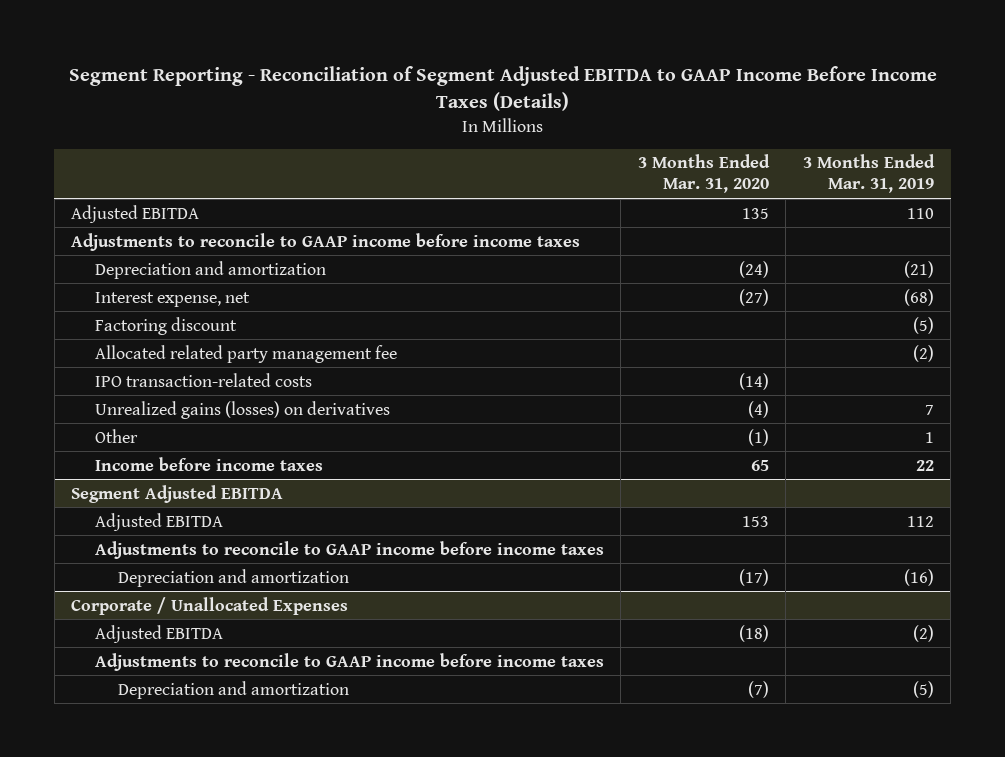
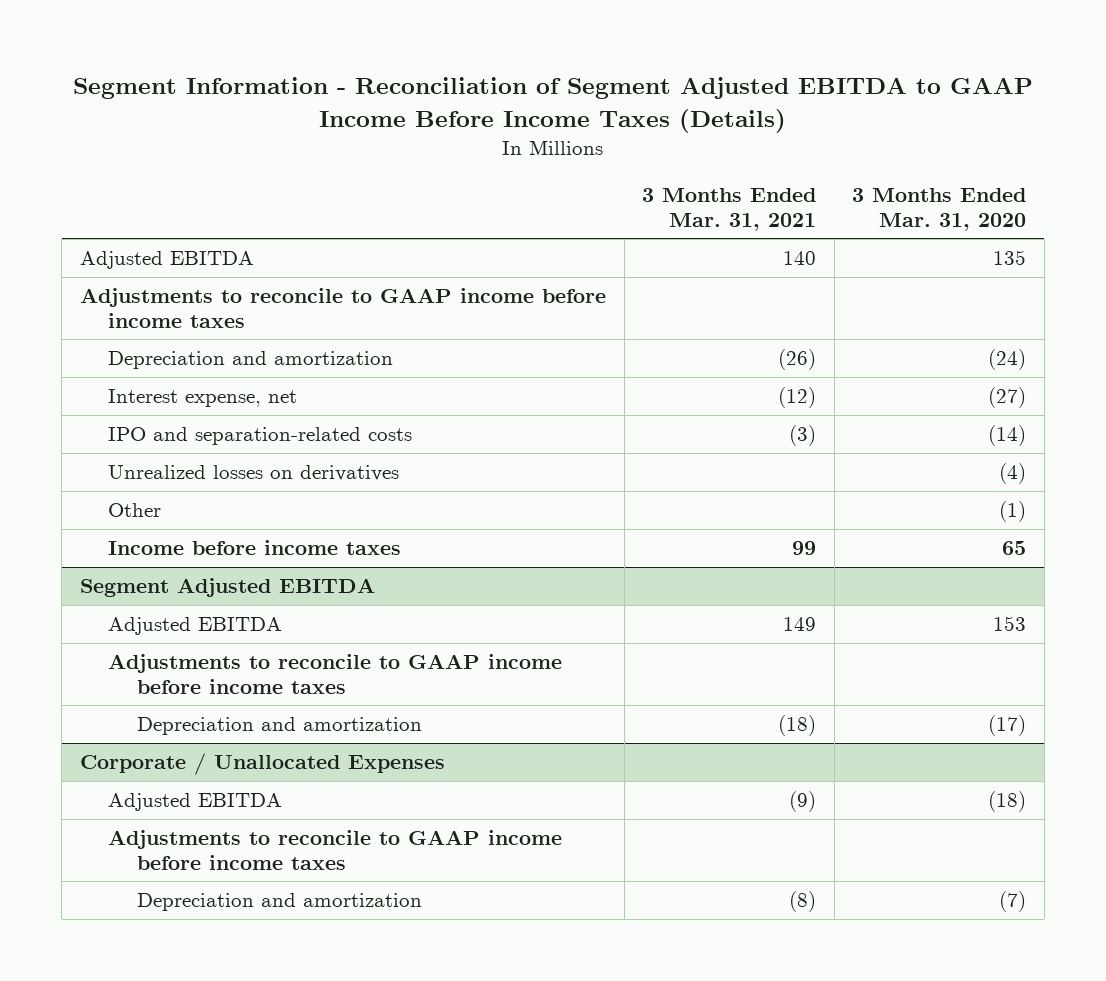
- Segment Reporting - Reconciliation of Segment Adjusted EBITDA to GAAP Income Before Income Taxes (Details)
+ Segment Information - Reconciliation of Segment Adjusted EBITDA to GAAP Income Before Income Taxes (Details)
- | 3 Months Ended Mar. 31, 2020 | 3 Months Ended Mar. 31, 2019
+ | 3 Months Ended Mar. 31, 2021 | 3 Months Ended Mar. 31, 2020
- Factoring discount | | (5)
- Allocated related party management fee | | (2)
- IPO transaction-related costs | (14) |
- Unrealized gains (losses) on derivatives | (4) | 7
+ IPO and separation-related costs | (3) | (14)
+ Unrealized losses on derivatives | | (4)

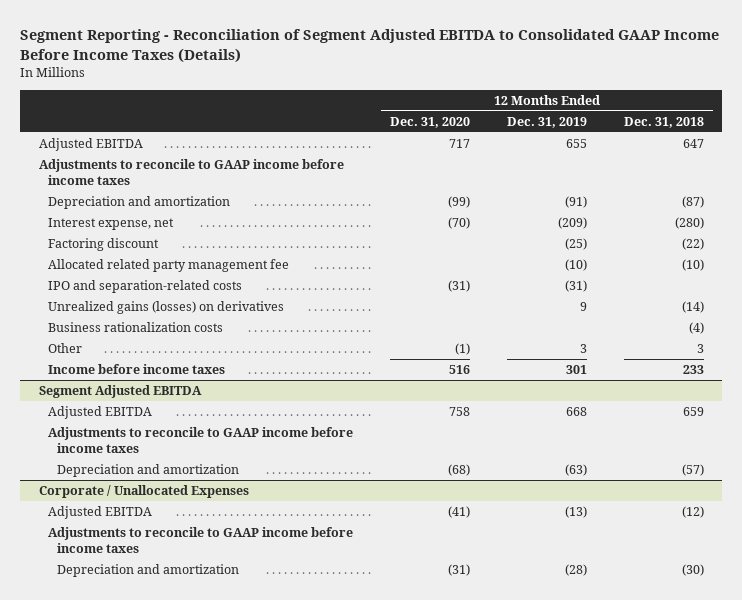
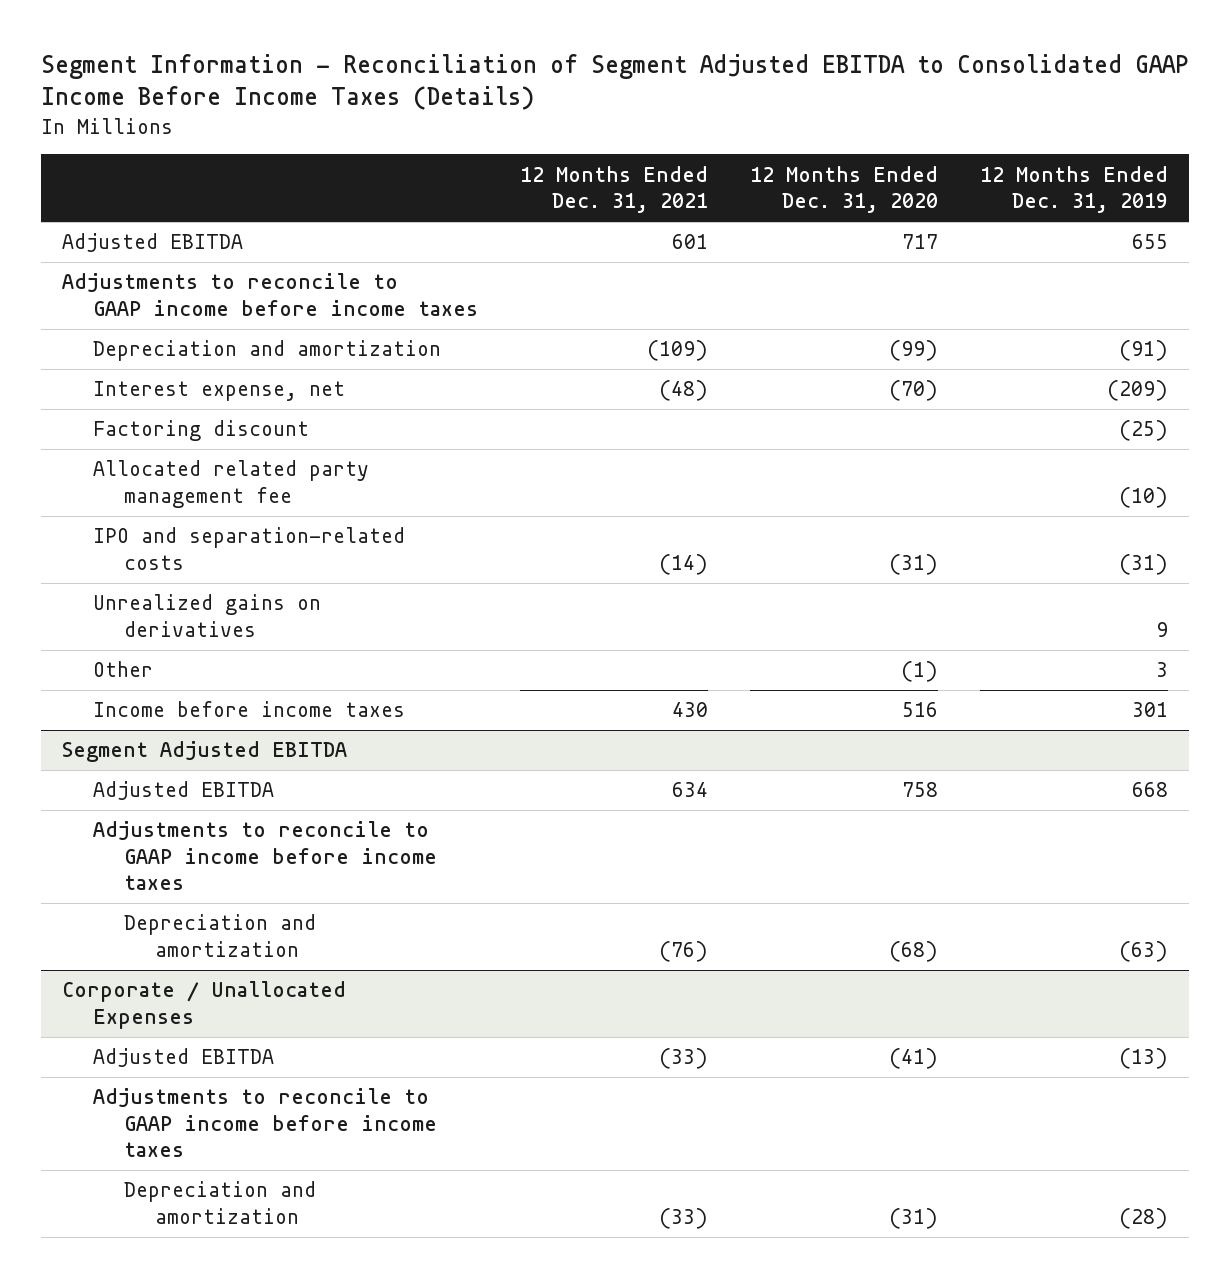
- Segment Reporting - Reconciliation of Segment Adjusted EBITDA to Consolidated GAAP Income Before Income Taxes (Details)
+ Segment Information - Reconciliation of Segment Adjusted EBITDA to Consolidated GAAP Income Before Income Taxes (Details)
- | 12 Months Ended Dec. 31, 2020 | 12 Months Ended Dec. 31, 2019 | 12 Months Ended Dec. 31, 2018
+ | 12 Months Ended Dec. 31, 2021 | 12 Months Ended Dec. 31, 2020 | 12 Months Ended Dec. 31, 2019
- Unrealized gains (losses) on derivatives | | 9 | (14)
- Business rationalization costs | | | (4)
+ Unrealized gains on derivatives | | | 9

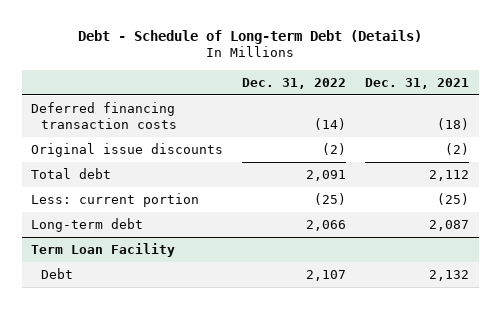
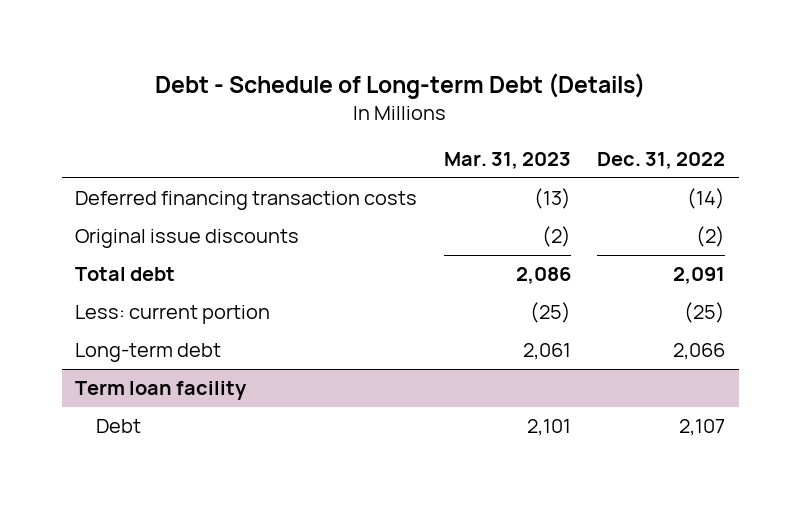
- | Dec. 31, 2022 | Dec. 31, 2021
+ | Mar. 31, 2023 | Dec. 31, 2022
- Term Loan Facility
+ Term loan facility

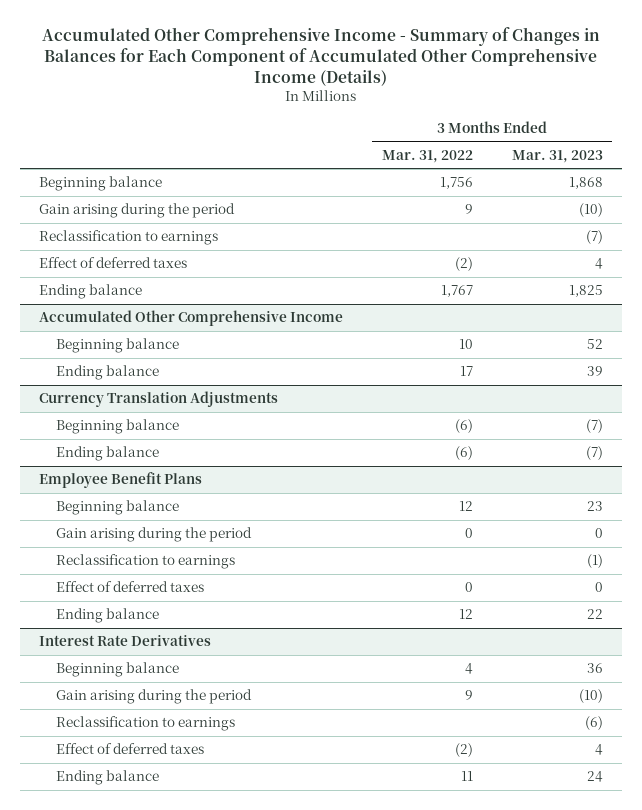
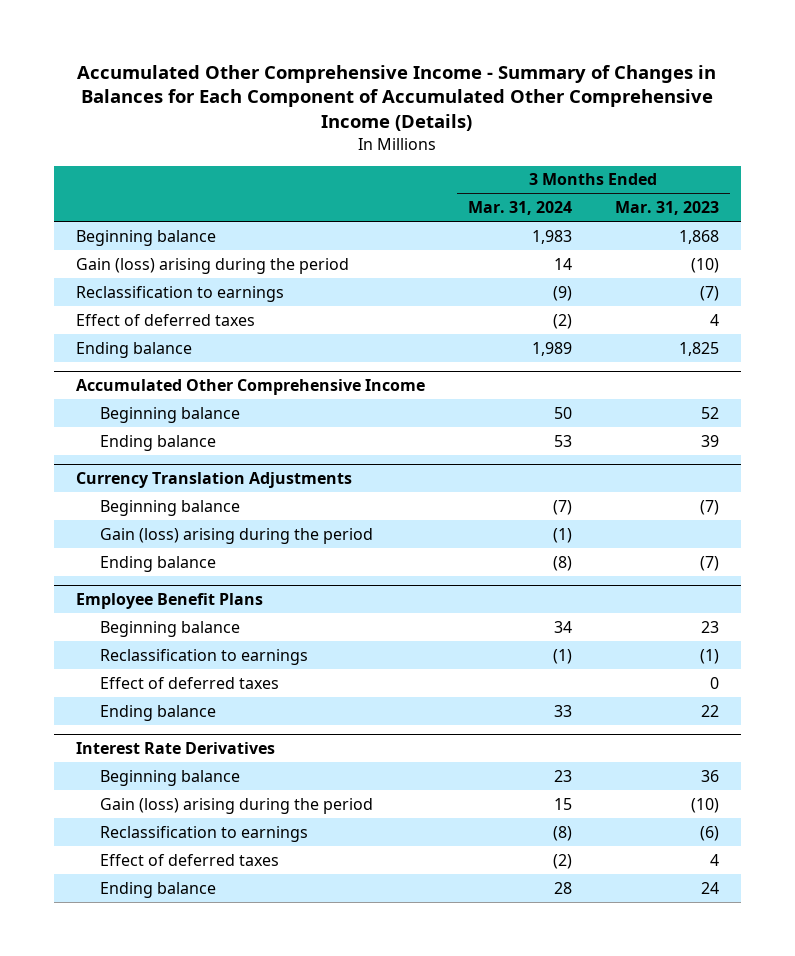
- | 3 Months Ended Mar. 31, 2022 | 3 Months Ended Mar. 31, 2023
+ | 3 Months Ended Mar. 31, 2024 | 3 Months Ended Mar. 31, 2023
- Gain arising during the period | 9 | (10)
+ Gain (loss) arising during the period | 14 | (10)
@ Currency Translation Adjustments
+ Gain (loss) arising during the period | (1) |
@ Employee Benefit Plans
- Gain arising during the period | 0 | 0
@ Interest Rate Derivatives
- Gain arising during the period | 9 | (10)
+ Gain (loss) arising during the period | 15 | (10)

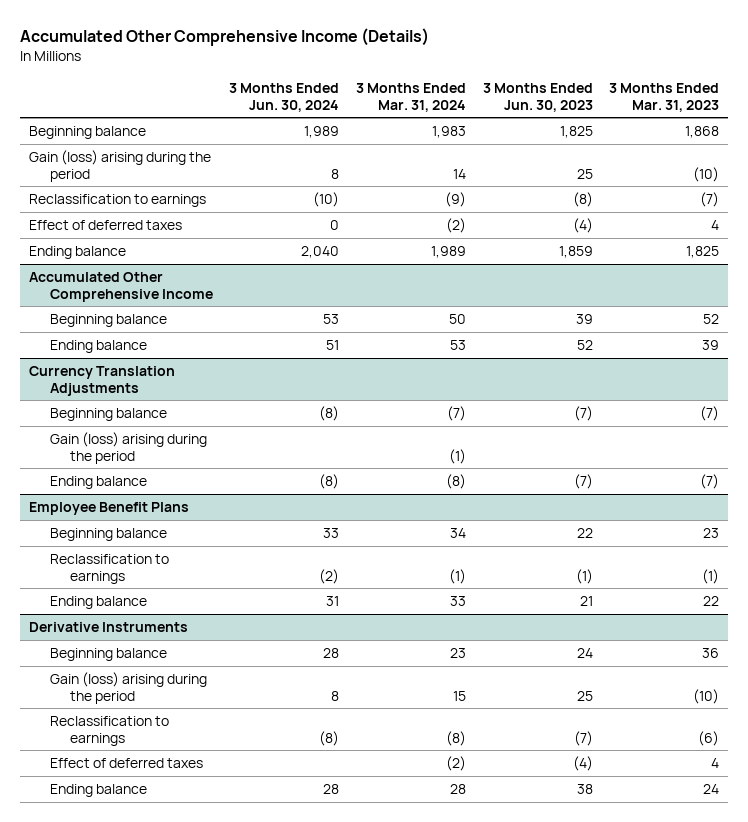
- Accumulated Other Comprehensive Income - Summary of Changes in Balances for Each Component of Accumulated Other Comprehensive Income (Details)
+ Accumulated Other Comprehensive Income (Details)
- | 3 Months Ended Mar. 31, 2024 | 3 Months Ended Mar. 31, 2023
+ | 3 Months Ended Jun. 30, 2024 | 3 Months Ended Mar. 31, 2024 | 3 Months Ended Jun. 30, 2023 | 3 Months Ended Mar. 31, 2023
@ Employee Benefit Plans
- Effect of deferred taxes | | 0
- Interest Rate Derivatives
+ Derivative Instruments

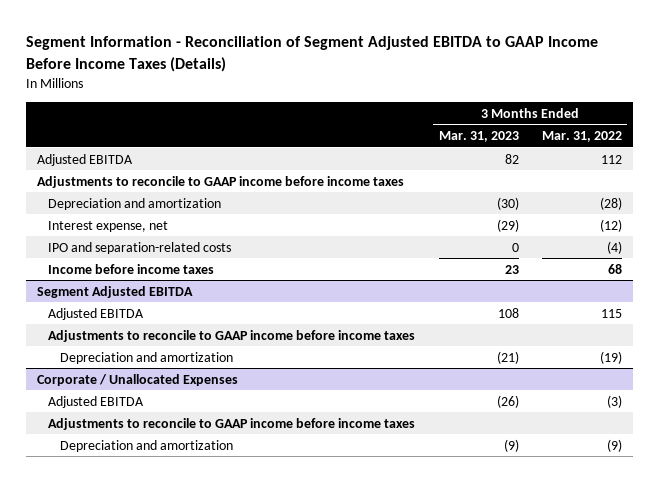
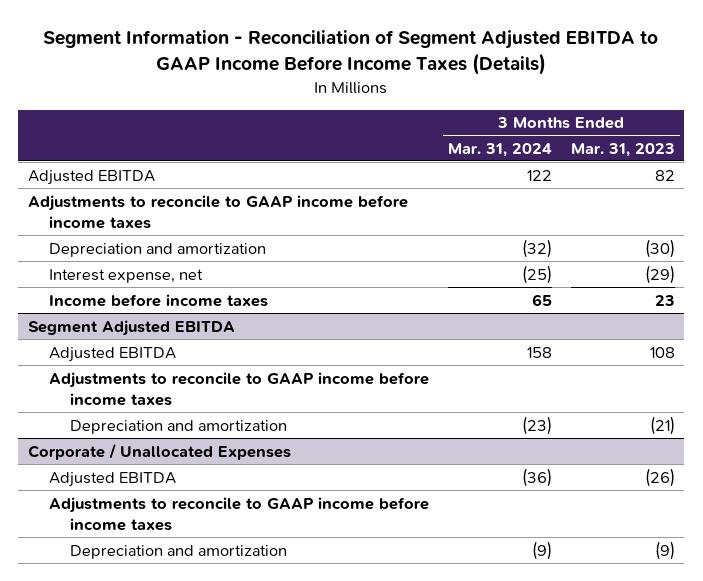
- | 3 Months Ended Mar. 31, 2023 | 3 Months Ended Mar. 31, 2022
+ | 3 Months Ended Mar. 31, 2024 | 3 Months Ended Mar. 31, 2023
- IPO and separation-related costs | 0 | (4)

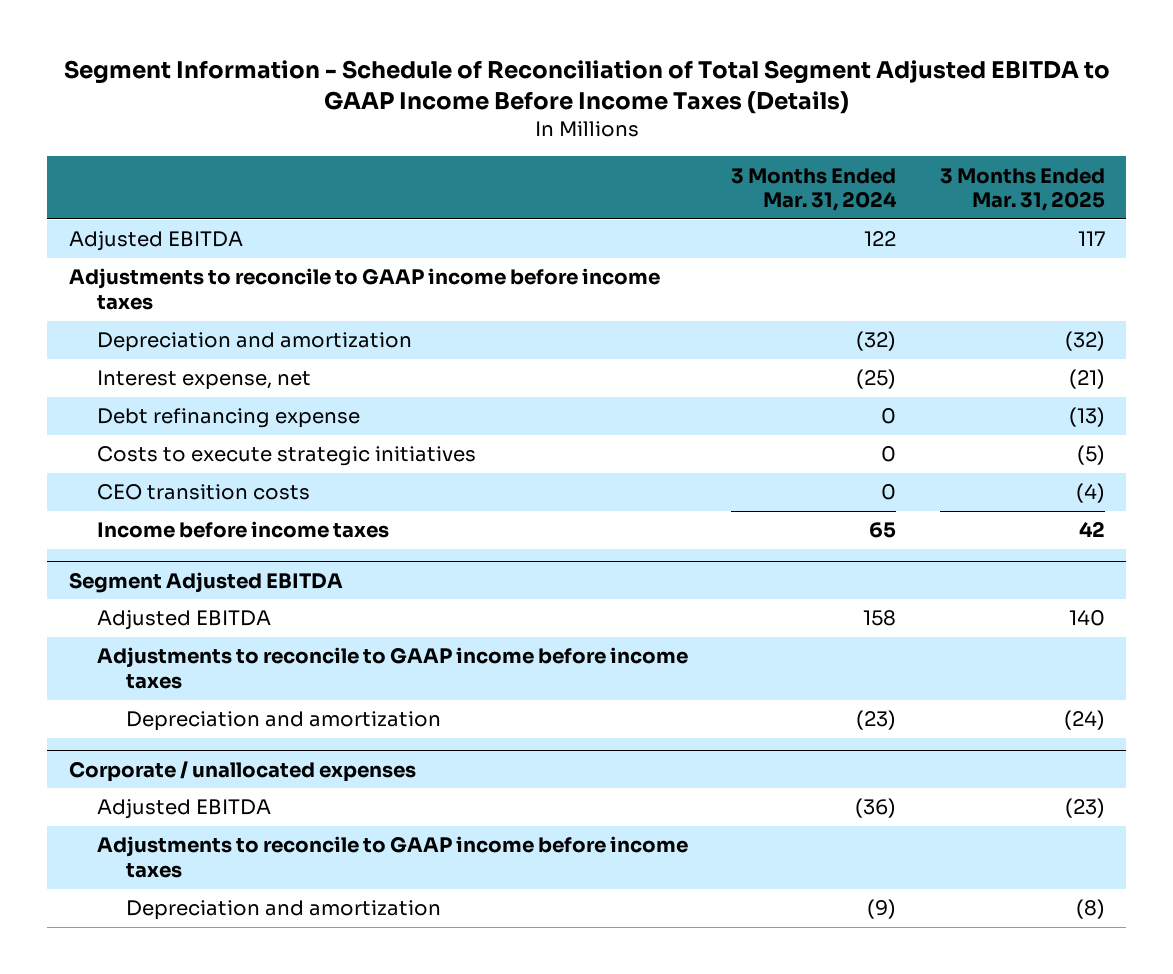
- Segment Information - Reconciliation of Segment Adjusted EBITDA to GAAP Income Before Income Taxes (Details)
+ Segment Information - Schedule of Reconciliation of Total Segment Adjusted EBITDA to GAAP Income Before Income Taxes (Details)
- | 3 Months Ended Mar. 31, 2024 | 3 Months Ended Mar. 31, 2023
+ | 3 Months Ended Mar. 31, 2024 | 3 Months Ended Mar. 31, 2025
+ Debt refinancing expense | 0 | (13)
+ Costs to execute strategic initiatives | 0 | (5)
+ CEO transition costs | 0 | (4)
- Corporate / Unallocated Expenses
+ Corporate / unallocated expenses

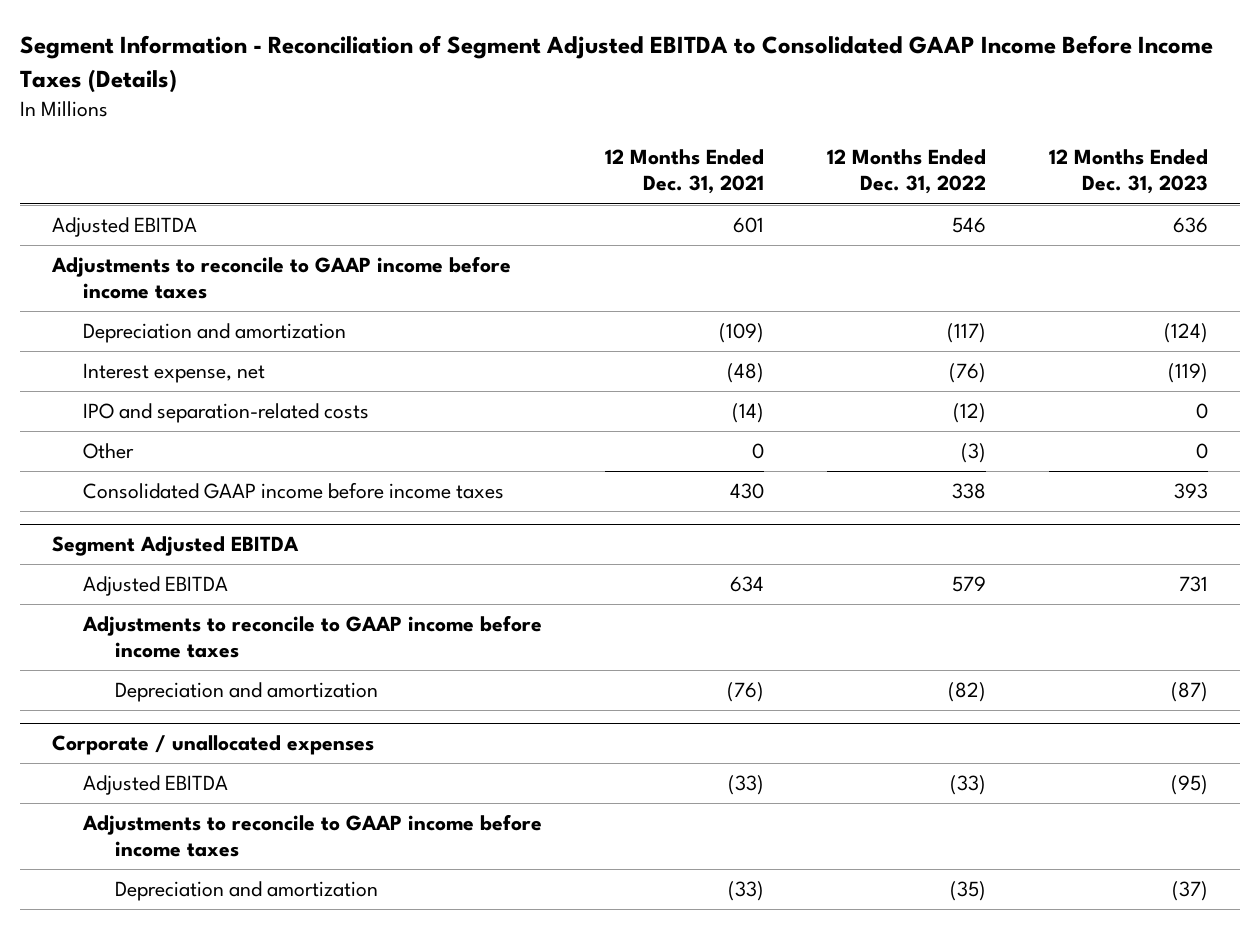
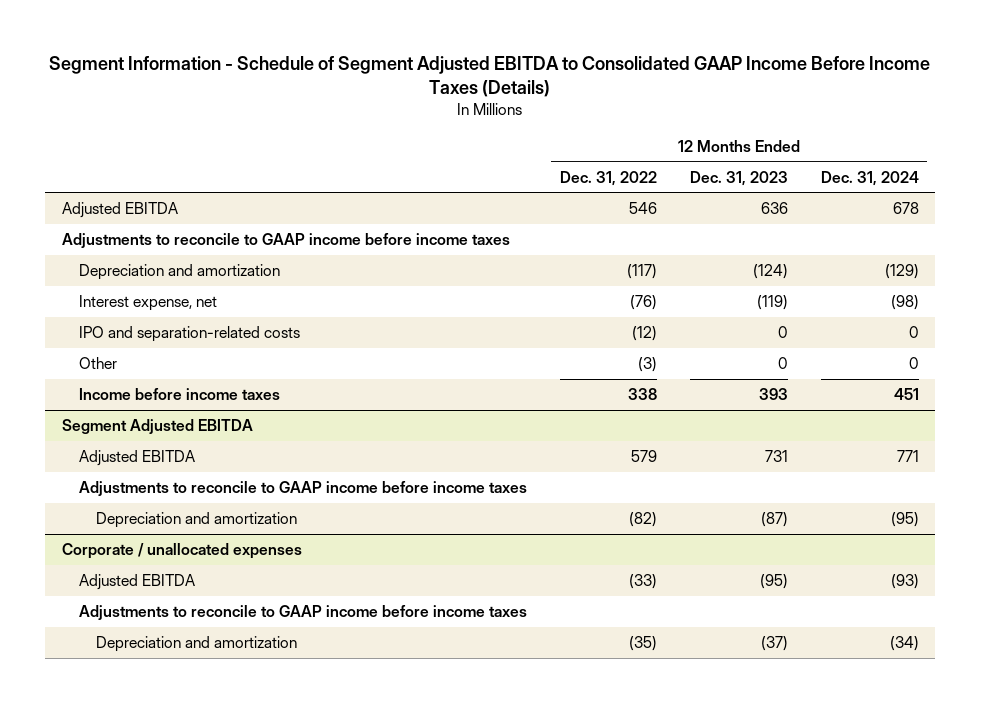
- Segment Information - Reconciliation of Segment Adjusted EBITDA to Consolidated GAAP Income Before Income Taxes (Details)
+ Segment Information - Schedule of Segment Adjusted EBITDA to Consolidated GAAP Income Before Income Taxes (Details)
- | 12 Months Ended Dec. 31, 2021 | 12 Months Ended Dec. 31, 2022 | 12 Months Ended Dec. 31, 2023
+ | 12 Months Ended Dec. 31, 2022 | 12 Months Ended Dec. 31, 2023 | 12 Months Ended Dec. 31, 2024
- Consolidated GAAP income before income taxes | 430 | 338 | 393
+ Income before income taxes | 338 | 393 | 451

